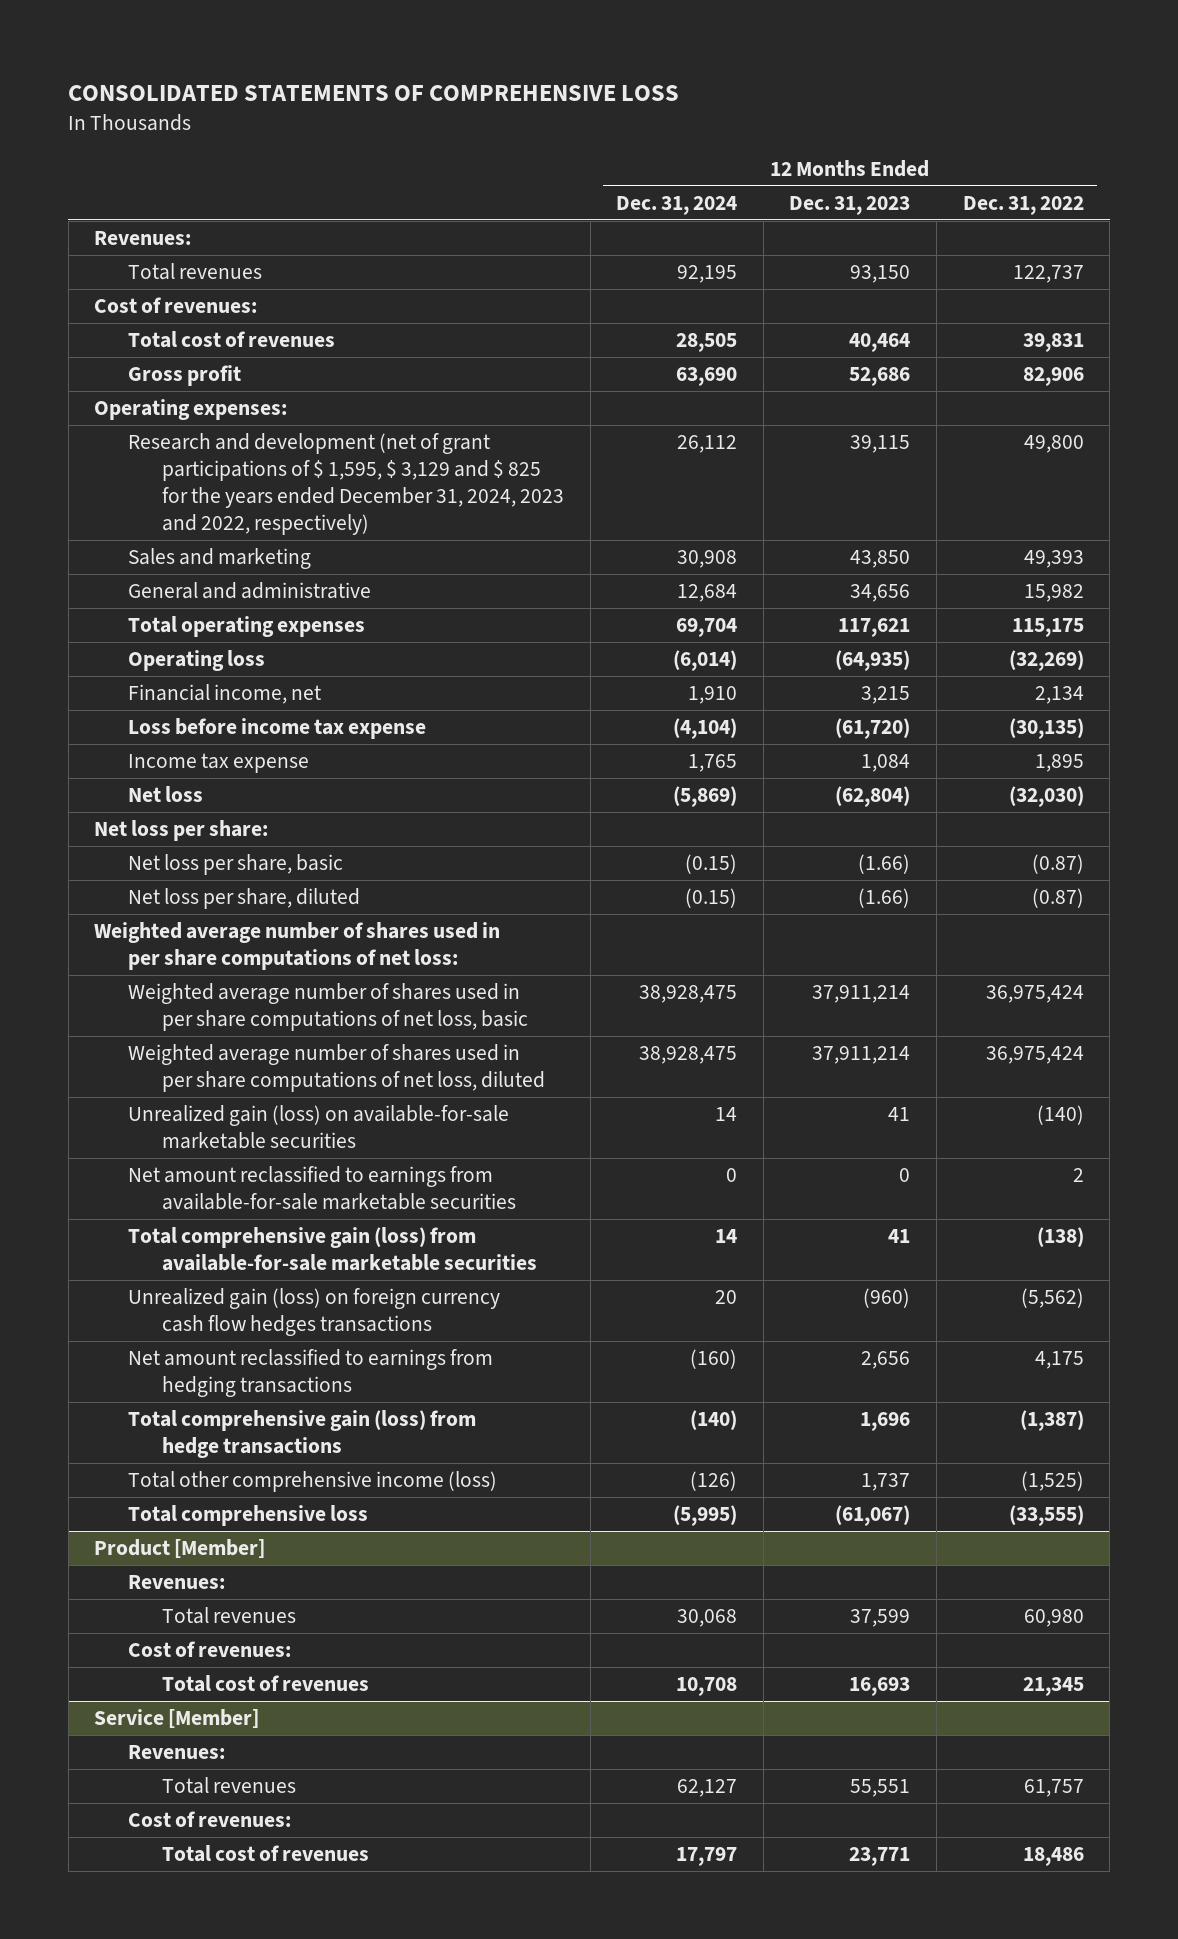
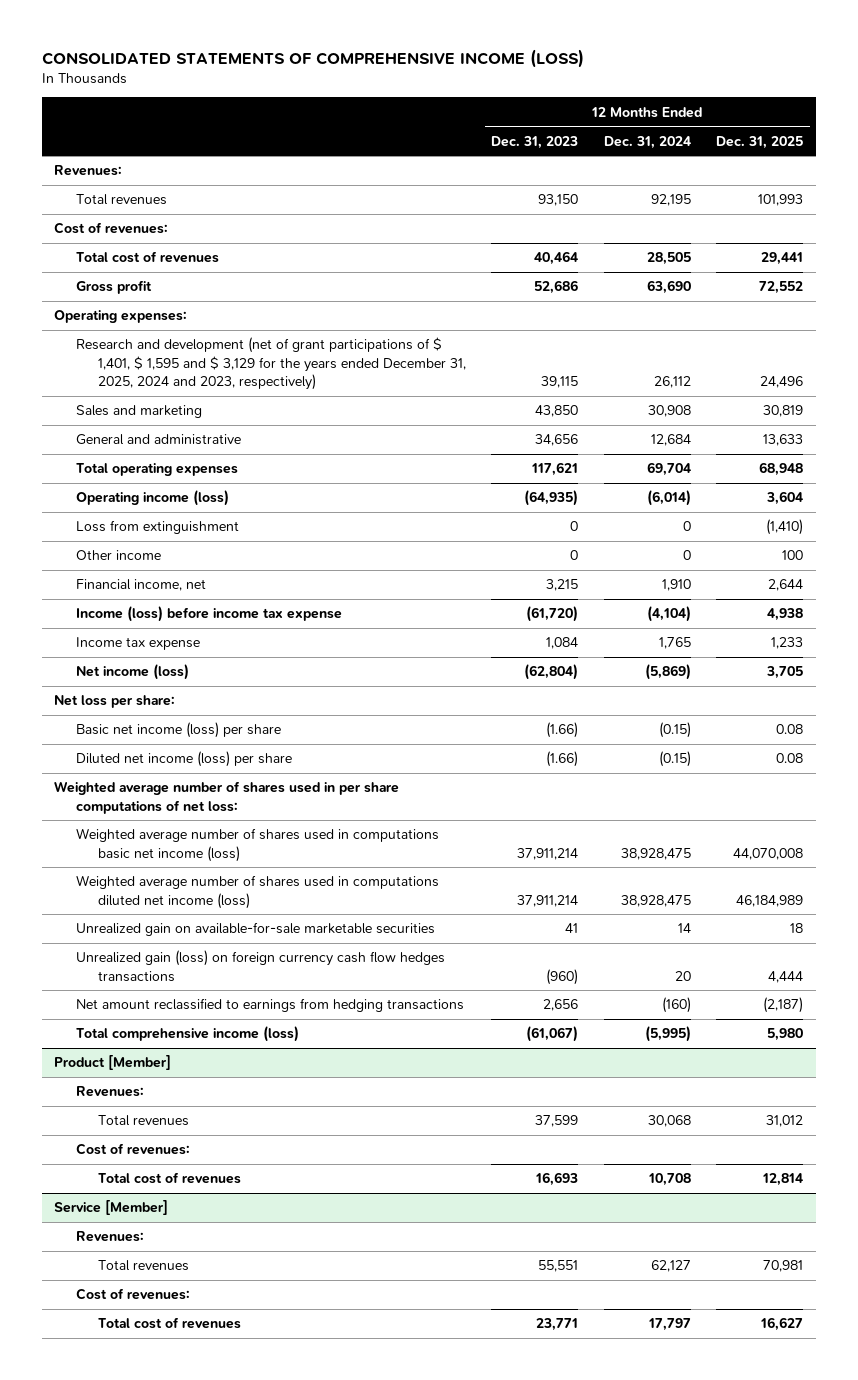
- CONSOLIDATED STATEMENTS OF COMPREHENSIVE LOSS
+ CONSOLIDATED STATEMENTS OF COMPREHENSIVE INCOME (LOSS)
- | 12 Months Ended Dec. 31, 2024 | 12 Months Ended Dec. 31, 2023 | 12 Months Ended Dec. 31, 2022
+ | 12 Months Ended Dec. 31, 2023 | 12 Months Ended Dec. 31, 2024 | 12 Months Ended Dec. 31, 2025
- Research and development (net of grant participations of $ 1,595, $ 3,129 and $ 825 for the years ended December 31, 2024, 2023 and 2022, respectively) | 26,112 | 39,115 | 49,800
+ Research and development (net of grant participations of $ 1,401, $ 1,595 and $ 3,129 for the years ended December 31, 2025, 2024 and 2023, respectively) | 39,115 | 26,112 | 24,496
- Operating loss | (6,014) | (64,935) | (32,269)
+ Operating income (loss) | (64,935) | (6,014) | 3,604
+ Loss from extinguishment | 0 | 0 | (1,410)
+ Other income | 0 | 0 | 100
- Loss before income tax expense | (4,104) | (61,720) | (30,135)
+ Income (loss) before income tax expense | (61,720) | (4,104) | 4,938
- Net loss | (5,869) | (62,804) | (32,030)
+ Net income (loss) | (62,804) | (5,869) | 3,705
- Net loss per share, basic | (0.15) | (1.66) | (0.87)
- Net loss per share, diluted | (0.15) | (1.66) | (0.87)
+ Basic net income (loss) per share | (1.66) | (0.15) | 0.08
+ Diluted net income (loss) per share | (1.66) | (0.15) | 0.08
- Weighted average number of shares used in per share computations of net loss, basic | 38,928,475 | 37,911,214 | 36,975,424
- Weighted average number of shares used in per share computations of net loss, diluted | 38,928,475 | 37,911,214 | 36,975,424
- Unrealized gain (loss) on available-for-sale marketable securities | 14 | 41 | (140)
- Net amount reclassified to earnings from available-for-sale marketable securities | 0 | 0 | 2
- Total comprehensive gain (loss) from available-for-sale marketable securities | 14 | 41 | (138)
+ Weighted average number of shares used in computations basic net income (loss) | 37,911,214 | 38,928,475 | 44,070,008
+ Weighted average number of shares used in computations diluted net income (loss) | 37,911,214 | 38,928,475 | 46,184,989
+ Unrealized gain on available-for-sale marketable securities | 41 | 14 | 18
- Total comprehensive gain (loss) from hedge transactions | (140) | 1,696 | (1,387)
- Total other comprehensive income (loss) | (126) | 1,737 | (1,525)
- Total comprehensive loss | (5,995) | (61,067) | (33,555)
+ Total comprehensive income (loss) | (61,067) | (5,995) | 5,980

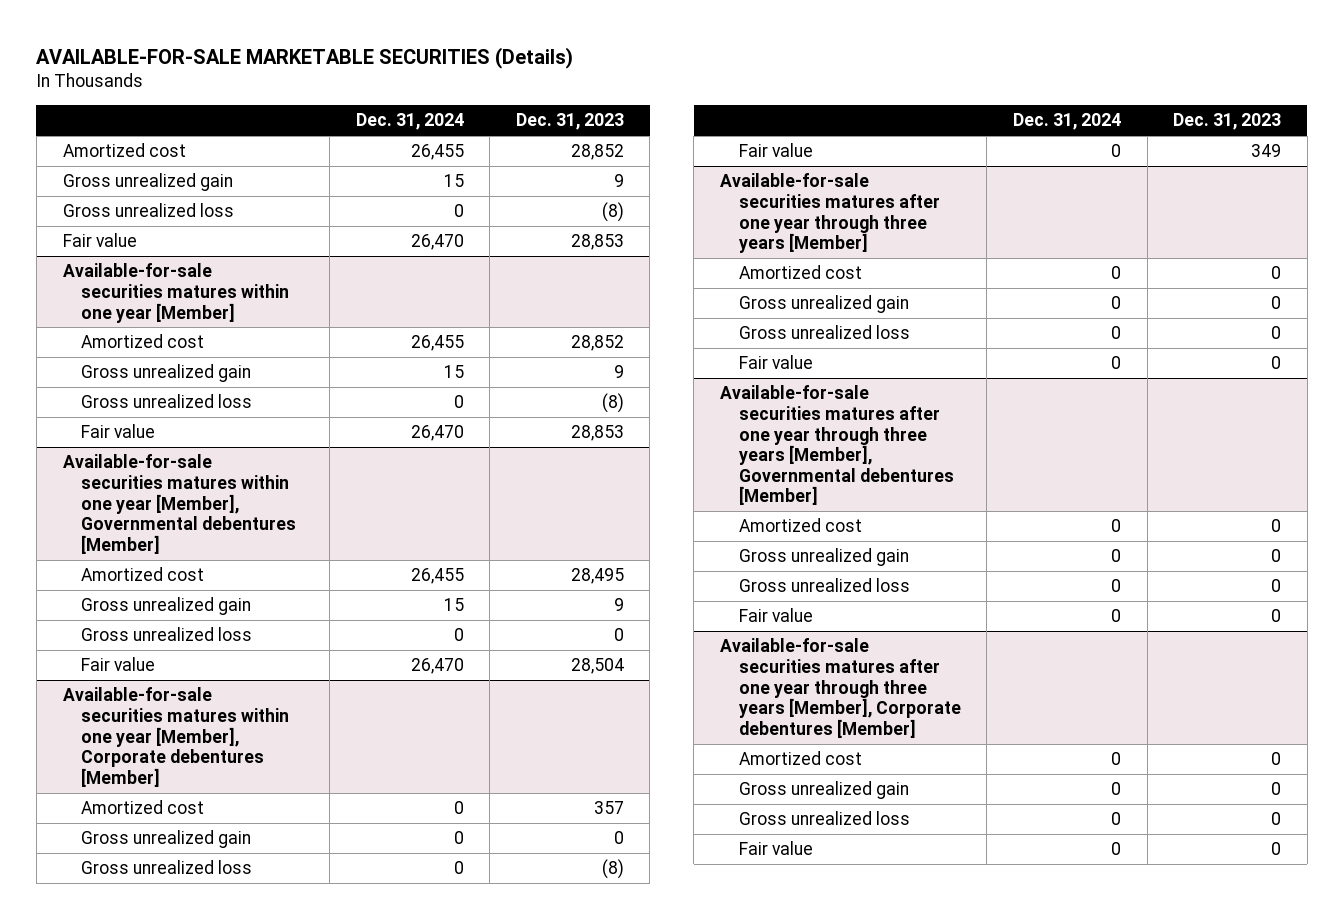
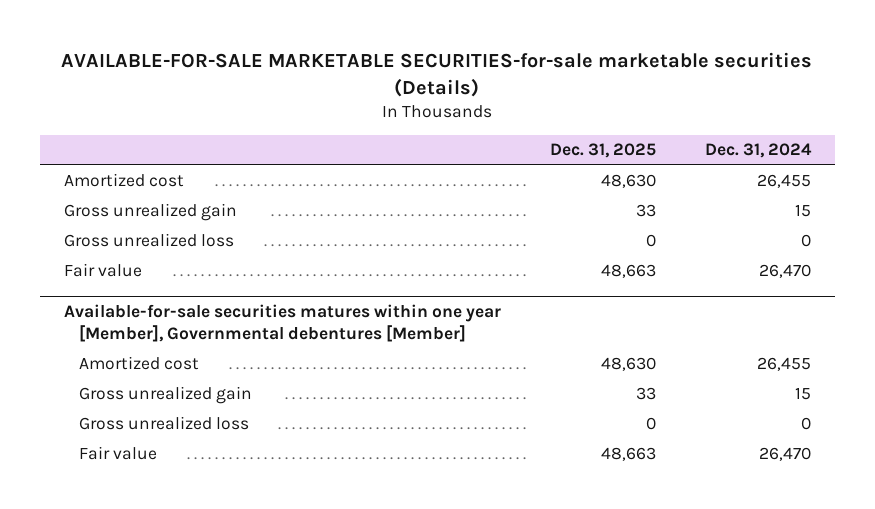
- AVAILABLE-FOR-SALE MARKETABLE SECURITIES (Details)
+ AVAILABLE-FOR-SALE MARKETABLE SECURITIES-for-sale marketable securities (Details)
- | Dec. 31, 2024 | Dec. 31, 2023
+ | Dec. 31, 2025 | Dec. 31, 2024
- Available-for-sale securities matures within one year [Member]
- Amortized cost | 26,455 | 28,852
- Gross unrealized gain | 15 | 9
- Gross unrealized loss | 0 | (8)
- Fair value | 26,470 | 28,853
- Available-for-sale securities matures within one year [Member], Corporate debentures [Member]
- Amortized cost | 0 | 357
- Gross unrealized gain | 0 | 0
- Gross unrealized loss | 0 | (8)
- Fair value | 0 | 349
- Available-for-sale securities matures after one year through three years [Member]
- Amortized cost | 0 | 0
- Gross unrealized gain | 0 | 0
- Gross unrealized loss | 0 | 0
- Fair value | 0 | 0
- Available-for-sale securities matures after one year through three years [Member], Governmental debentures [Member]
- Amortized cost | 0 | 0
- Gross unrealized gain | 0 | 0
- Gross unrealized loss | 0 | 0
- Fair value | 0 | 0
- Available-for-sale securities matures after one year through three years [Member], Corporate debentures [Member]
- Amortized cost | 0 | 0
- Gross unrealized gain | 0 | 0
- Gross unrealized loss | 0 | 0
- Fair value | 0 | 0

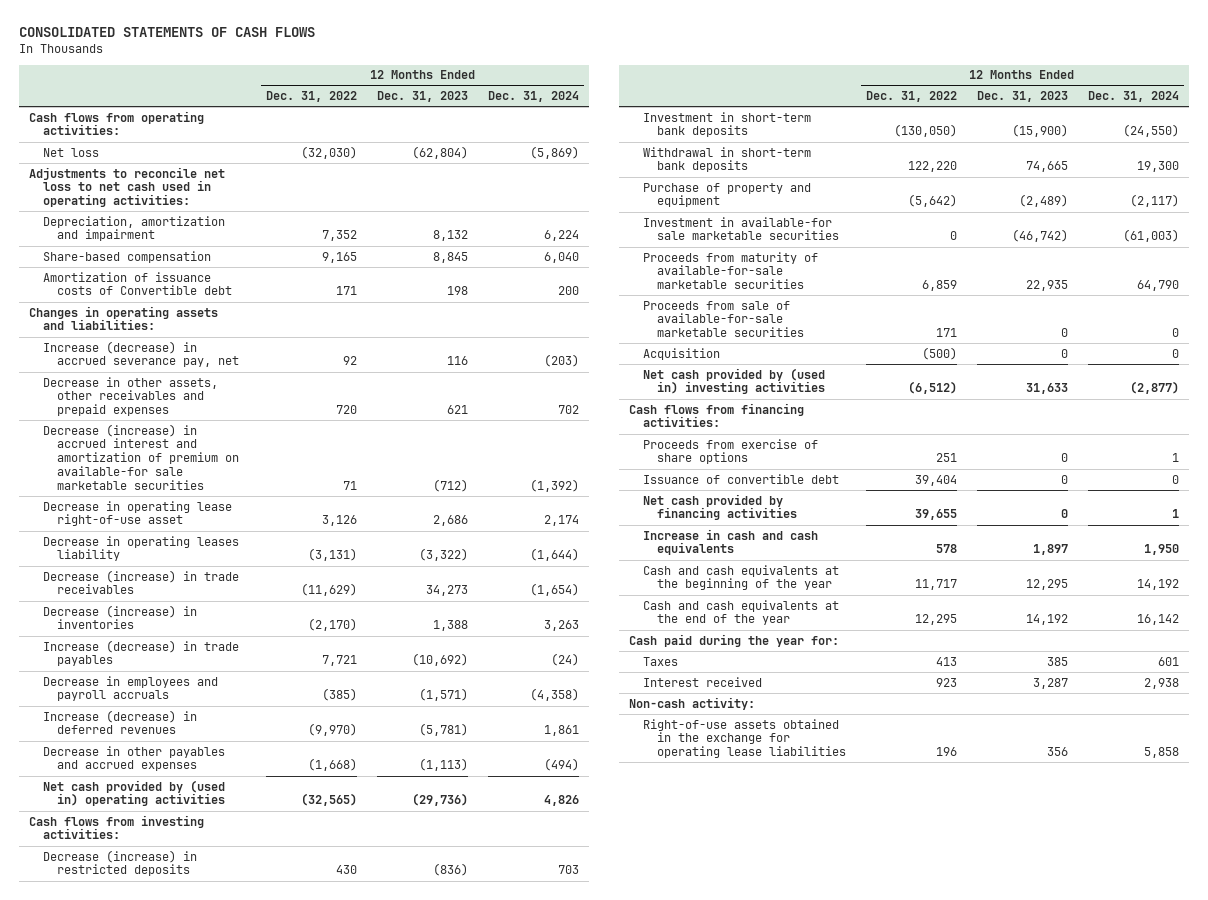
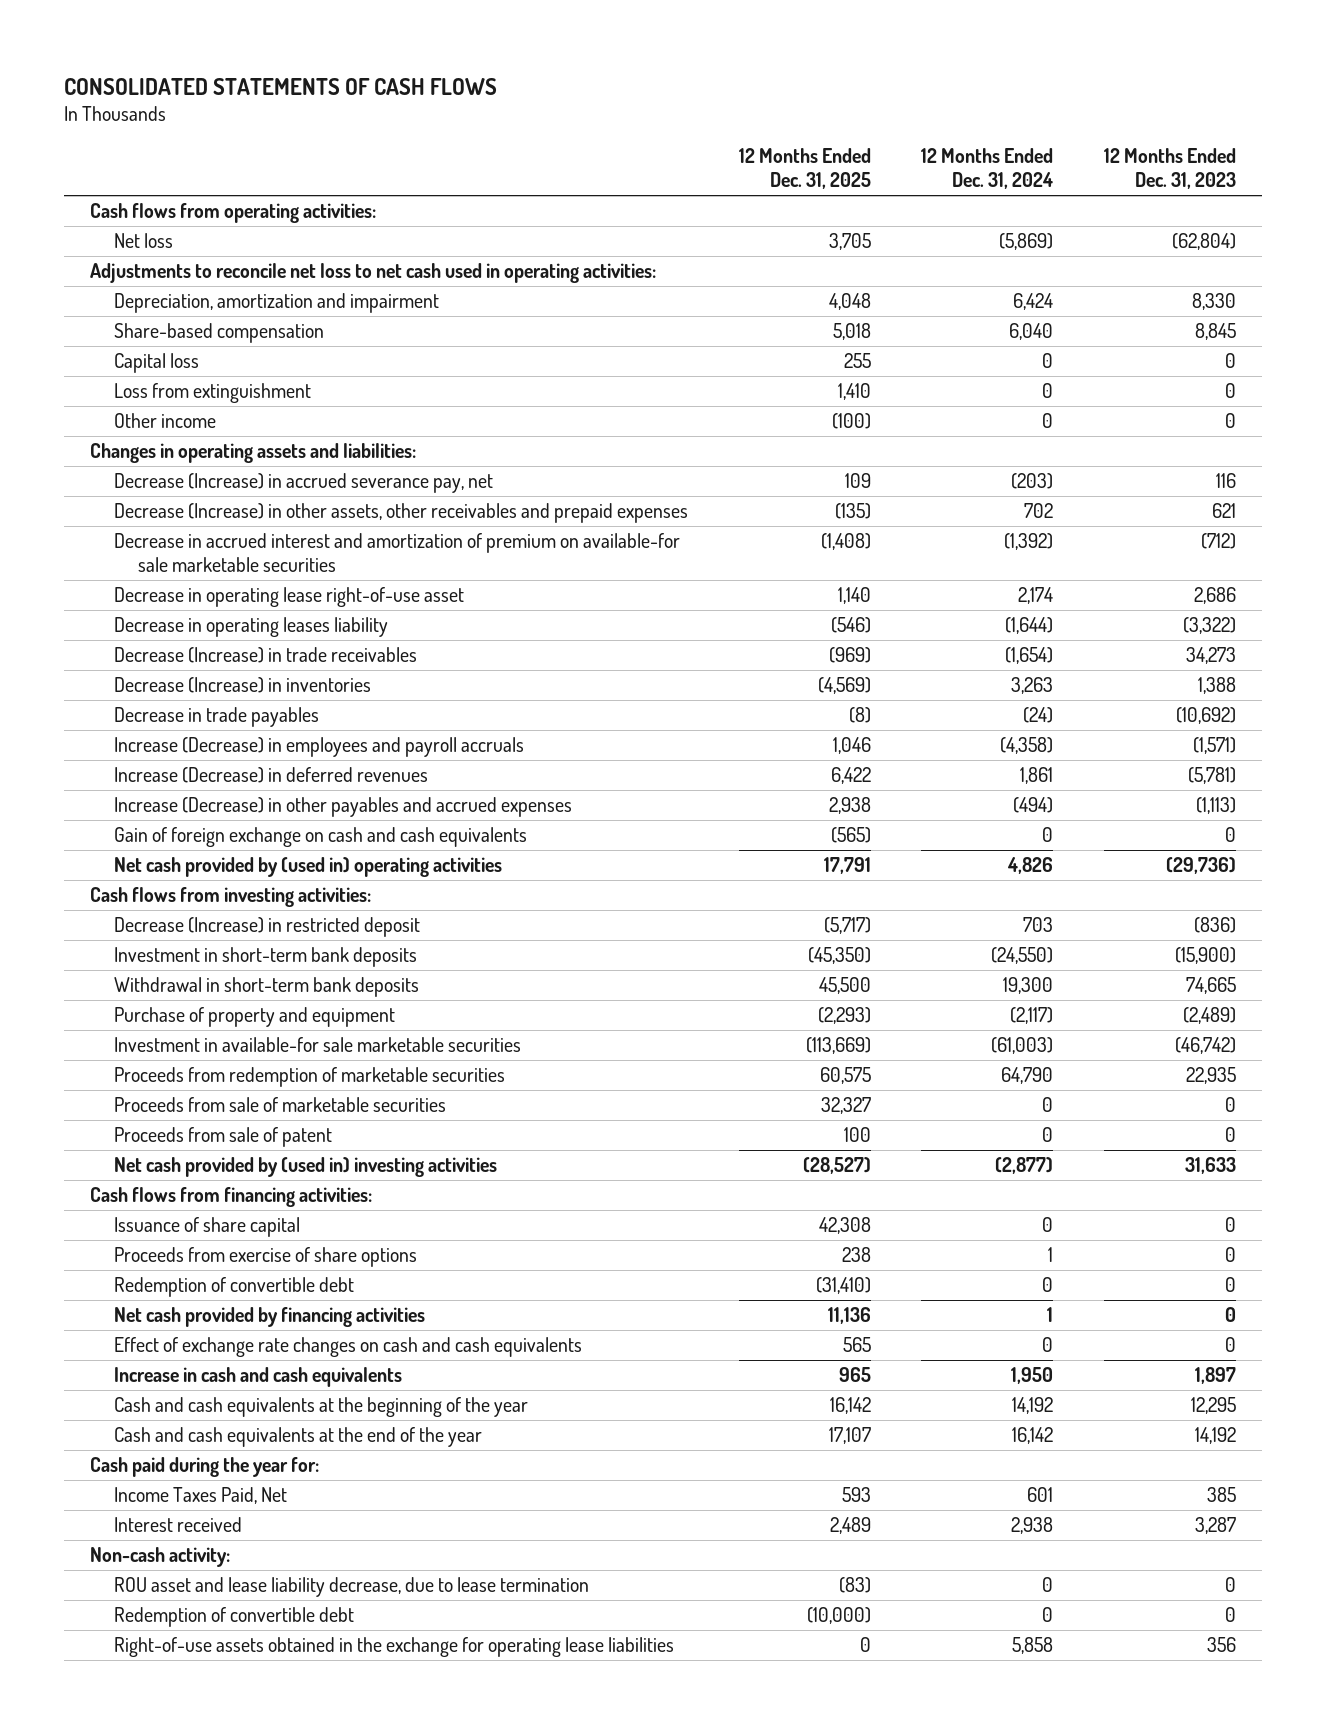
- | 12 Months Ended Dec. 31, 2022 | 12 Months Ended Dec. 31, 2023 | 12 Months Ended Dec. 31, 2024
+ | 12 Months Ended Dec. 31, 2025 | 12 Months Ended Dec. 31, 2024 | 12 Months Ended Dec. 31, 2023
- Depreciation, amortization and impairment | 7,352 | 8,132 | 6,224
+ Depreciation, amortization and impairment | 4,048 | 6,424 | 8,330
- Amortization of issuance costs of Convertible debt | 171 | 198 | 200
+ Capital loss | 255 | 0 | 0
+ Loss from extinguishment | 1,410 | 0 | 0
+ Other income | (100) | 0 | 0
- Increase (decrease) in accrued severance pay, net | 92 | 116 | (203)
- Decrease in other assets, other receivables and prepaid expenses | 720 | 621 | 702
- Decrease (increase) in accrued interest and amortization of premium on available-for sale marketable securities | 71 | (712) | (1,392)
+ Decrease (Increase) in accrued severance pay, net | 109 | (203) | 116
+ Decrease (Increase) in other assets, other receivables and prepaid expenses | (135) | 702 | 621
+ Decrease in accrued interest and amortization of premium on available-for sale marketable securities | (1,408) | (1,392) | (712)
- Decrease (increase) in trade receivables | (11,629) | 34,273 | (1,654)
- Decrease (increase) in inventories | (2,170) | 1,388 | 3,263
- Increase (decrease) in trade payables | 7,721 | (10,692) | (24)
- Decrease in employees and payroll accruals | (385) | (1,571) | (4,358)
- Increase (decrease) in deferred revenues | (9,970) | (5,781) | 1,861
- Decrease in other payables and accrued expenses | (1,668) | (1,113) | (494)
+ Decrease (Increase) in trade receivables | (969) | (1,654) | 34,273
+ Decrease (Increase) in inventories | (4,569) | 3,263 | 1,388
+ Decrease in trade payables | (8) | (24) | (10,692)
+ Increase (Decrease) in employees and payroll accruals | 1,046 | (4,358) | (1,571)
+ Increase (Decrease) in deferred revenues | 6,422 | 1,861 | (5,781)
+ Increase (Decrease) in other payables and accrued expenses | 2,938 | (494) | (1,113)
+ Gain of foreign exchange on cash and cash equivalents | (565) | 0 | 0
- Decrease (increase) in restricted deposits | 430 | (836) | 703
+ Decrease (Increase) in restricted deposit | (5,717) | 703 | (836)
- Proceeds from maturity of available-for-sale marketable securities | 6,859 | 22,935 | 64,790
- Proceeds from sale of available-for-sale marketable securities | 171 | 0 | 0
- Acquisition | (500) | 0 | 0
+ Proceeds from redemption of marketable securities | 60,575 | 64,790 | 22,935
+ Proceeds from sale of marketable securities | 32,327 | 0 | 0
+ Proceeds from sale of patent | 100 | 0 | 0
+ Issuance of share capital | 42,308 | 0 | 0
- Issuance of convertible debt | 39,404 | 0 | 0
+ Redemption of convertible debt | (31,410) | 0 | 0
+ Effect of exchange rate changes on cash and cash equivalents | 565 | 0 | 0
- Taxes | 413 | 385 | 601
+ Income Taxes Paid, Net | 593 | 601 | 385
+ ROU asset and lease liability decrease, due to lease termination | (83) | 0 | 0
+ Redemption of convertible debt | (10,000) | 0 | 0

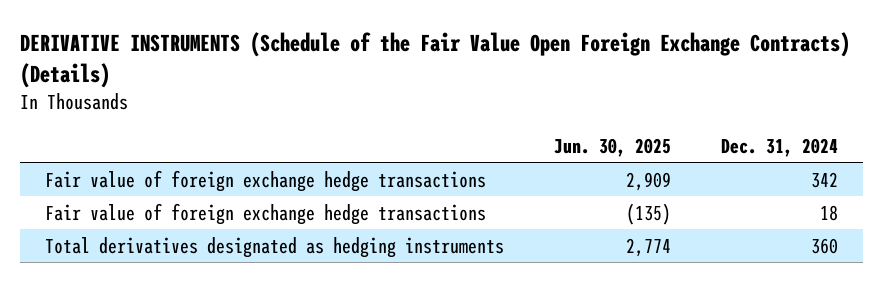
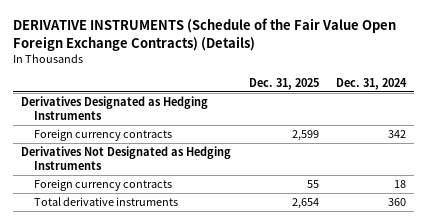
- | Jun. 30, 2025 | Dec. 31, 2024
+ | Dec. 31, 2025 | Dec. 31, 2024
- Fair value of foreign exchange hedge transactions | 2,909 | 342
- Fair value of foreign exchange hedge transactions | (135) | 18
- Total derivatives designated as hedging instruments | 2,774 | 360
+ Derivatives Designated as Hedging Instruments
+ Foreign currency contracts | 2,599 | 342
+ Derivatives Not Designated as Hedging Instruments
+ Foreign currency contracts | 55 | 18
+ Total derivative instruments | 2,654 | 360

